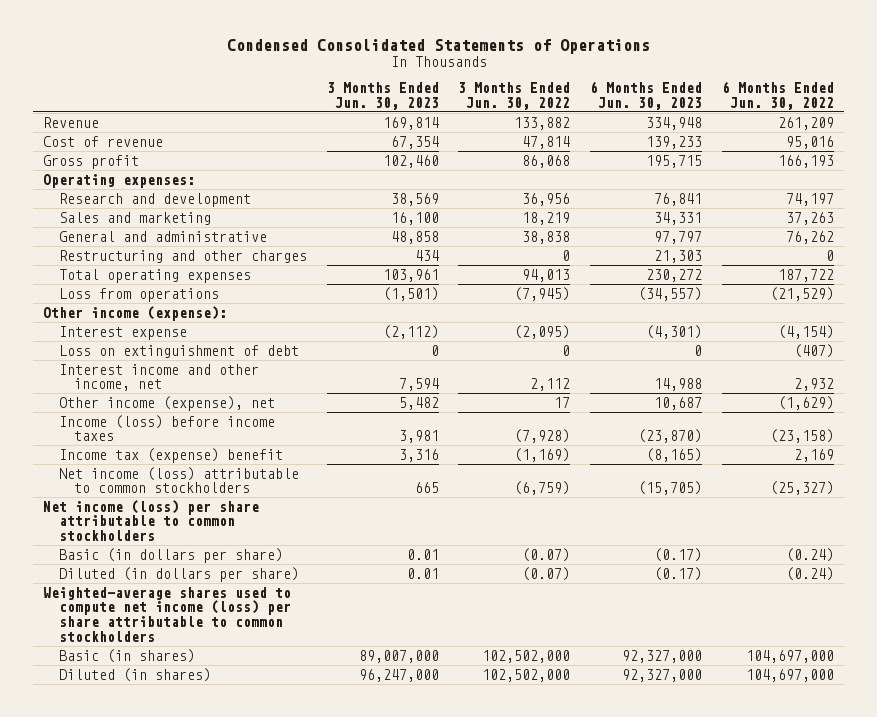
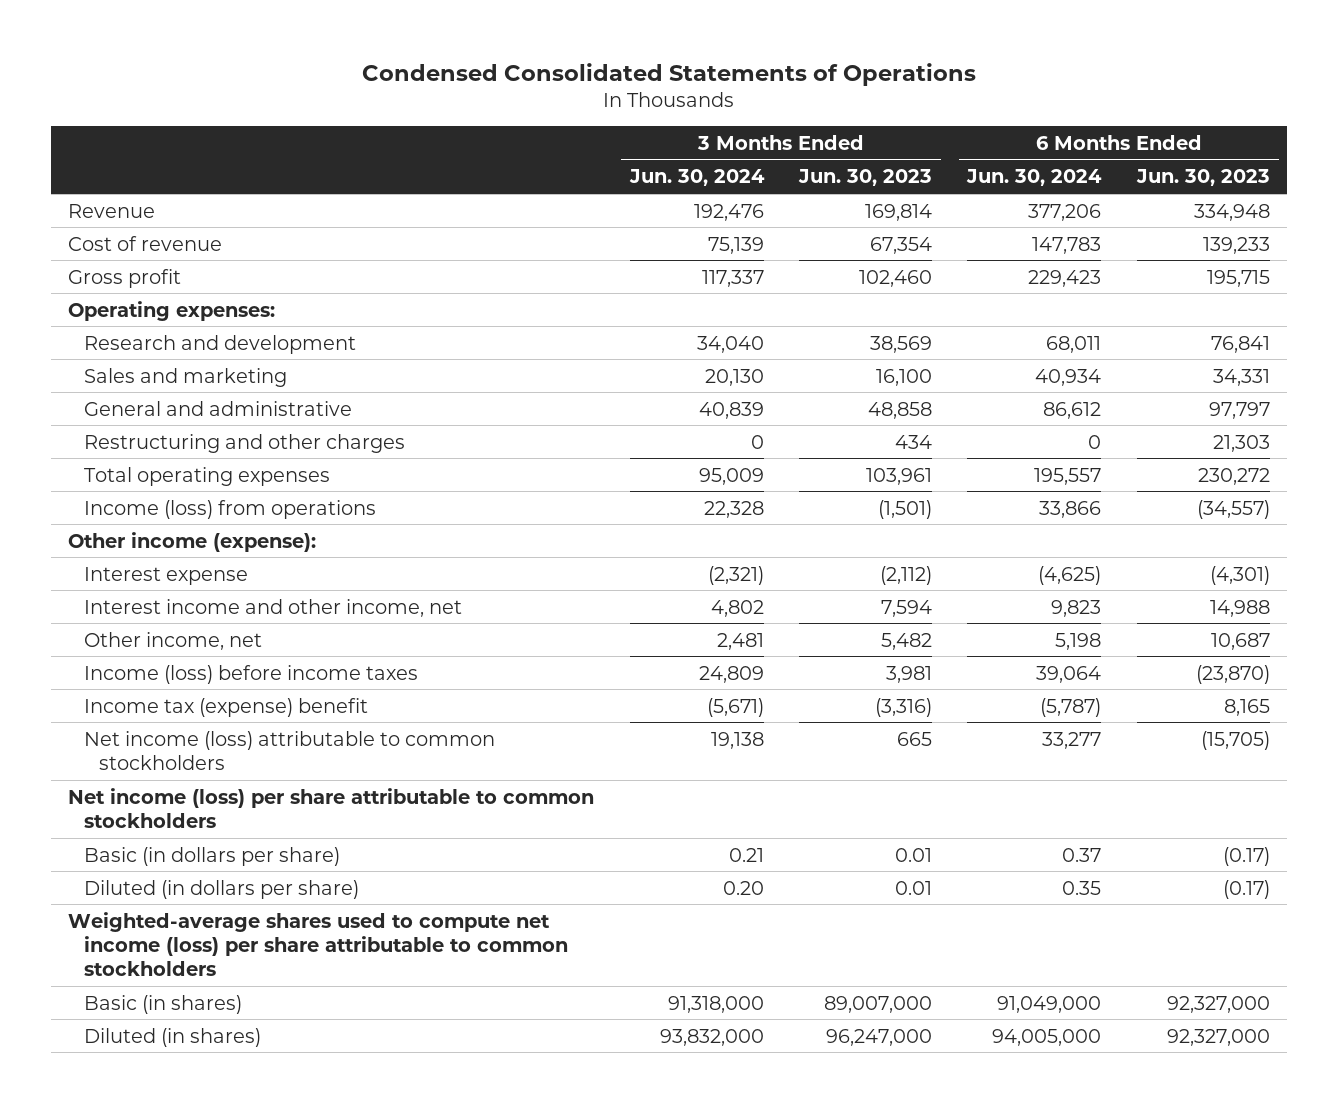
- | 3 Months Ended Jun. 30, 2023 | 3 Months Ended Jun. 30, 2022 | 6 Months Ended Jun. 30, 2023 | 6 Months Ended Jun. 30, 2022
+ | 3 Months Ended Jun. 30, 2024 | 3 Months Ended Jun. 30, 2023 | 6 Months Ended Jun. 30, 2024 | 6 Months Ended Jun. 30, 2023
- Loss from operations | (1,501) | (7,945) | (34,557) | (21,529)
+ Income (loss) from operations | 22,328 | (1,501) | 33,866 | (34,557)
- Loss on extinguishment of debt | 0 | 0 | 0 | (407)
- Other income (expense), net | 5,482 | 17 | 10,687 | (1,629)
+ Other income, net | 2,481 | 5,482 | 5,198 | 10,687
- Income tax (expense) benefit | 3,316 | (1,169) | (8,165) | 2,169
+ Income tax (expense) benefit | (5,671) | (3,316) | (5,787) | 8,165

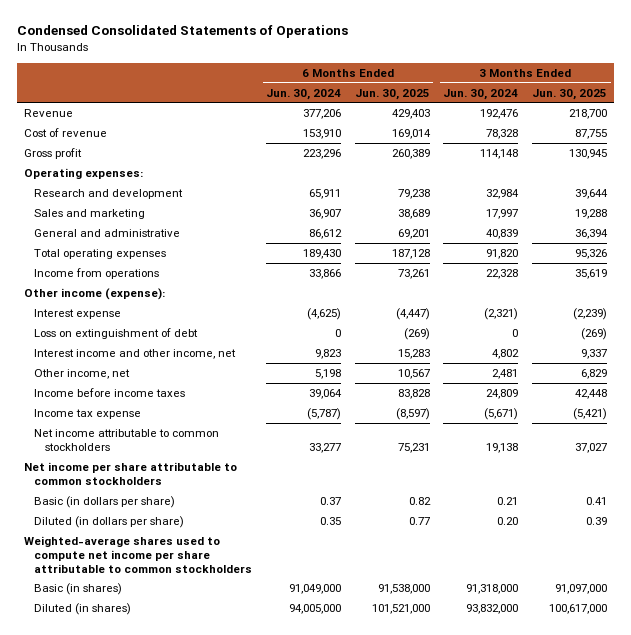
- | 3 Months Ended Jun. 30, 2024 | 3 Months Ended Jun. 30, 2023 | 6 Months Ended Jun. 30, 2024 | 6 Months Ended Jun. 30, 2023
+ | 6 Months Ended Jun. 30, 2024 | 6 Months Ended Jun. 30, 2025 | 3 Months Ended Jun. 30, 2024 | 3 Months Ended Jun. 30, 2025
- Cost of revenue | 75,139 | 67,354 | 147,783 | 139,233
- Gross profit | 117,337 | 102,460 | 229,423 | 195,715
+ Cost of revenue | 153,910 | 169,014 | 78,328 | 87,755
+ Gross profit | 223,296 | 260,389 | 114,148 | 130,945
- Research and development | 34,040 | 38,569 | 68,011 | 76,841
- Sales and marketing | 20,130 | 16,100 | 40,934 | 34,331
+ Research and development | 65,911 | 79,238 | 32,984 | 39,644
+ Sales and marketing | 36,907 | 38,689 | 17,997 | 19,288
- Restructuring and other charges | 0 | 434 | 0 | 21,303
- Total operating expenses | 95,009 | 103,961 | 195,557 | 230,272
- Income (loss) from operations | 22,328 | (1,501) | 33,866 | (34,557)
+ Total operating expenses | 189,430 | 187,128 | 91,820 | 95,326
+ Income from operations | 33,866 | 73,261 | 22,328 | 35,619
+ Loss on extinguishment of debt | 0 | (269) | 0 | (269)
- Income (loss) before income taxes | 24,809 | 3,981 | 39,064 | (23,870)
- Income tax (expense) benefit | (5,671) | (3,316) | (5,787) | 8,165
- Net income (loss) attributable to common stockholders | 19,138 | 665 | 33,277 | (15,705)
- Net income (loss) per share attributable to common stockholders
+ Income before income taxes | 39,064 | 83,828 | 24,809 | 42,448
+ Income tax expense | (5,787) | (8,597) | (5,671) | (5,421)
+ Net income attributable to common stockholders | 33,277 | 75,231 | 19,138 | 37,027
+ Net income per share attributable to common stockholders
- Weighted-average shares used to compute net income (loss) per share attributable to common stockholders
+ Weighted-average shares used to compute net income per share attributable to common stockholders

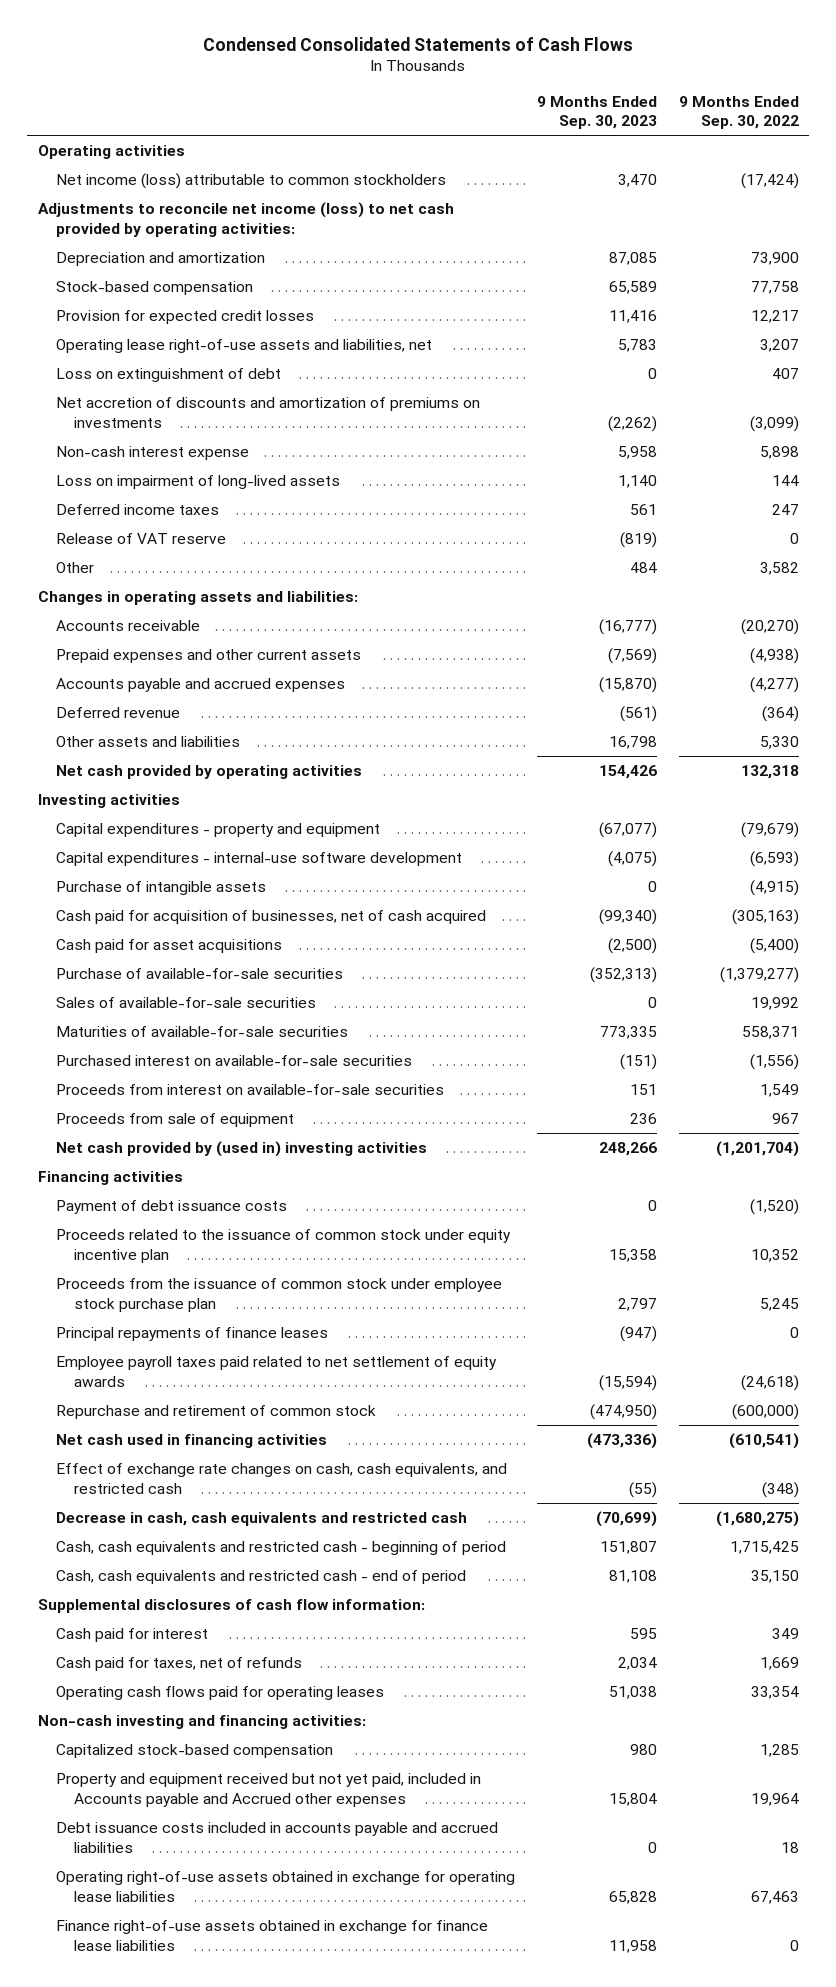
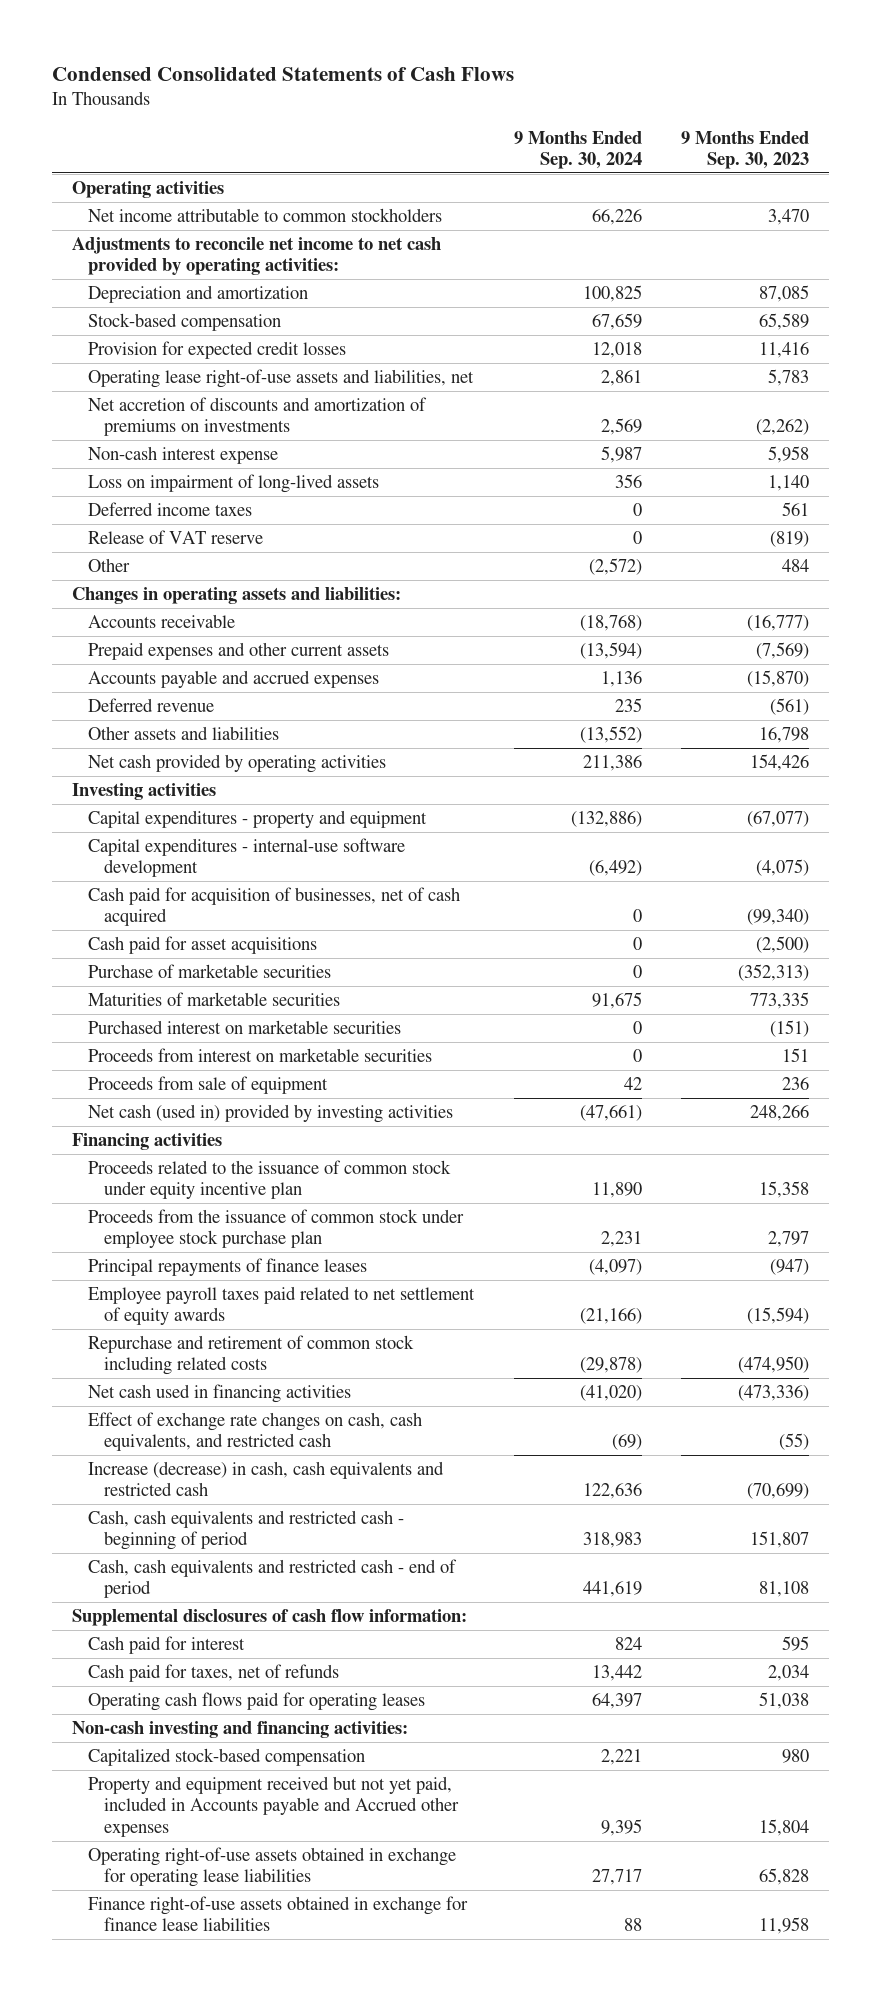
- | 9 Months Ended Sep. 30, 2023 | 9 Months Ended Sep. 30, 2022
+ | 9 Months Ended Sep. 30, 2024 | 9 Months Ended Sep. 30, 2023
- Net income (loss) attributable to common stockholders | 3,470 | (17,424)
- Adjustments to reconcile net income (loss) to net cash provided by operating activities:
+ Net income attributable to common stockholders | 66,226 | 3,470
+ Adjustments to reconcile net income to net cash provided by operating activities:
- Loss on extinguishment of debt | 0 | 407
- Purchase of intangible assets | 0 | (4,915)
- Purchase of available-for-sale securities | (352,313) | (1,379,277)
- Sales of available-for-sale securities | 0 | 19,992
- Maturities of available-for-sale securities | 773,335 | 558,371
- Purchased interest on available-for-sale securities | (151) | (1,556)
- Proceeds from interest on available-for-sale securities | 151 | 1,549
+ Purchase of marketable securities | 0 | (352,313)
+ Maturities of marketable securities | 91,675 | 773,335
+ Purchased interest on marketable securities | 0 | (151)
+ Proceeds from interest on marketable securities | 0 | 151
- Net cash provided by (used in) investing activities | 248,266 | (1,201,704)
+ Net cash (used in) provided by investing activities | (47,661) | 248,266
- Payment of debt issuance costs | 0 | (1,520)
- Repurchase and retirement of common stock | (474,950) | (600,000)
+ Repurchase and retirement of common stock including related costs | (29,878) | (474,950)
- Decrease in cash, cash equivalents and restricted cash | (70,699) | (1,680,275)
+ Increase (decrease) in cash, cash equivalents and restricted cash | 122,636 | (70,699)
- Debt issuance costs included in accounts payable and accrued liabilities | 0 | 18

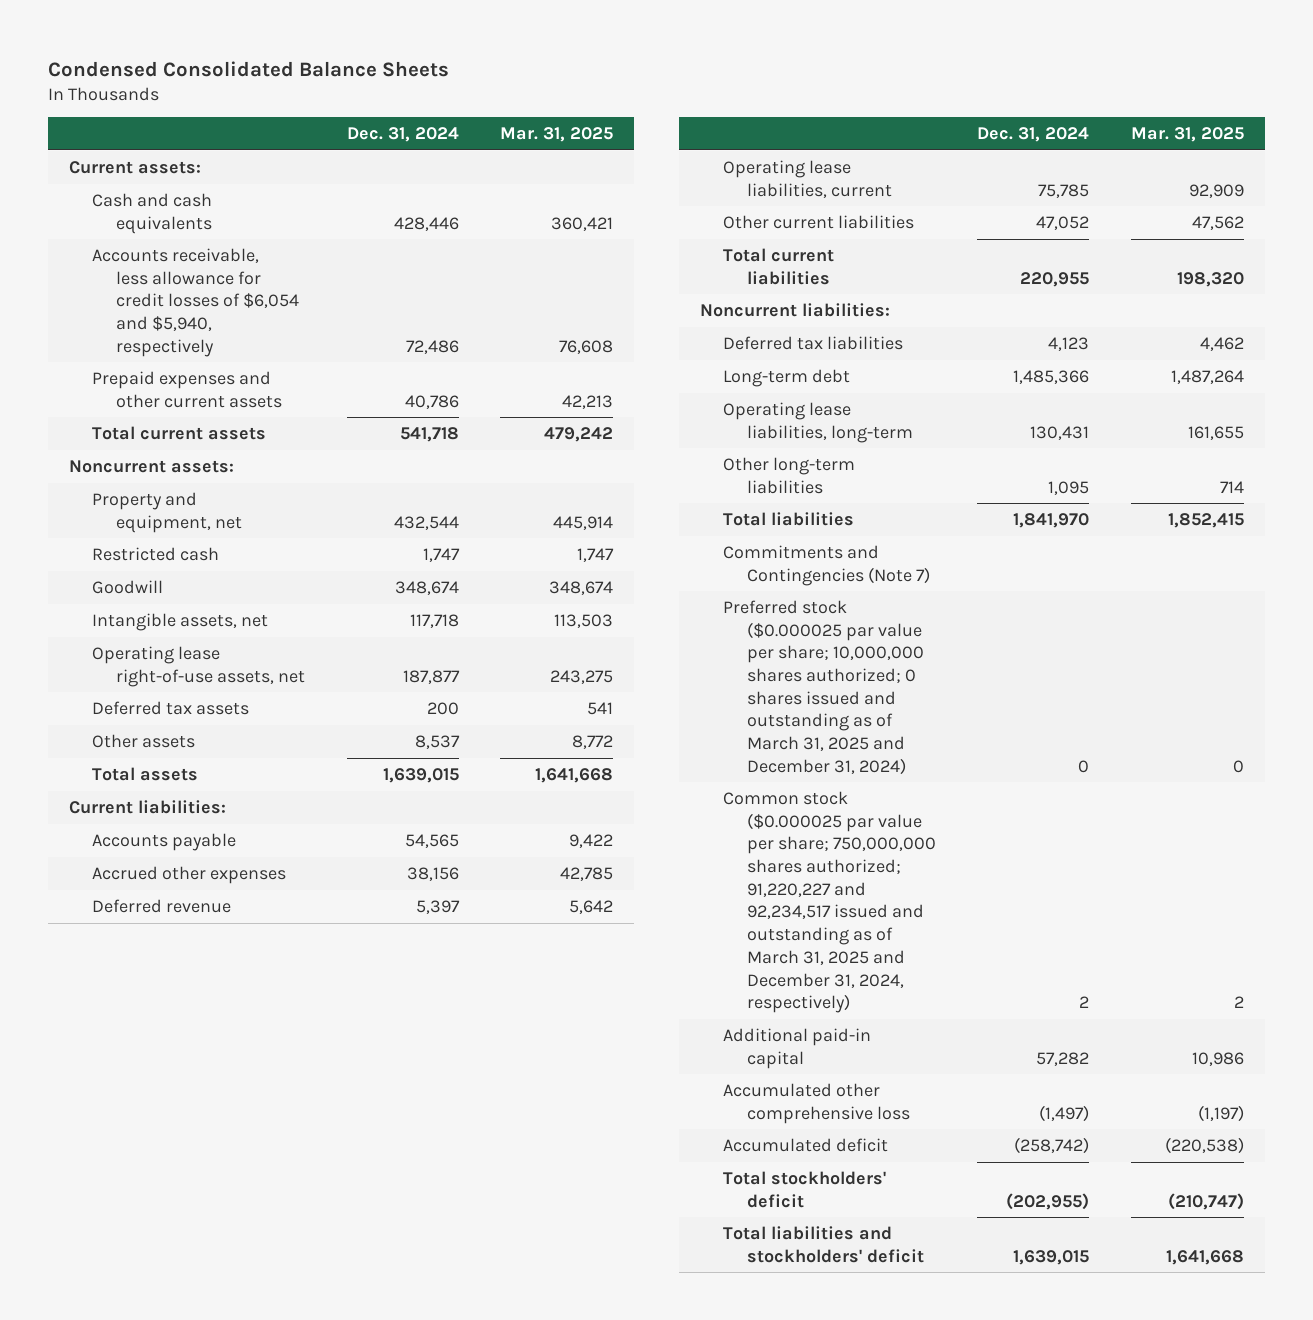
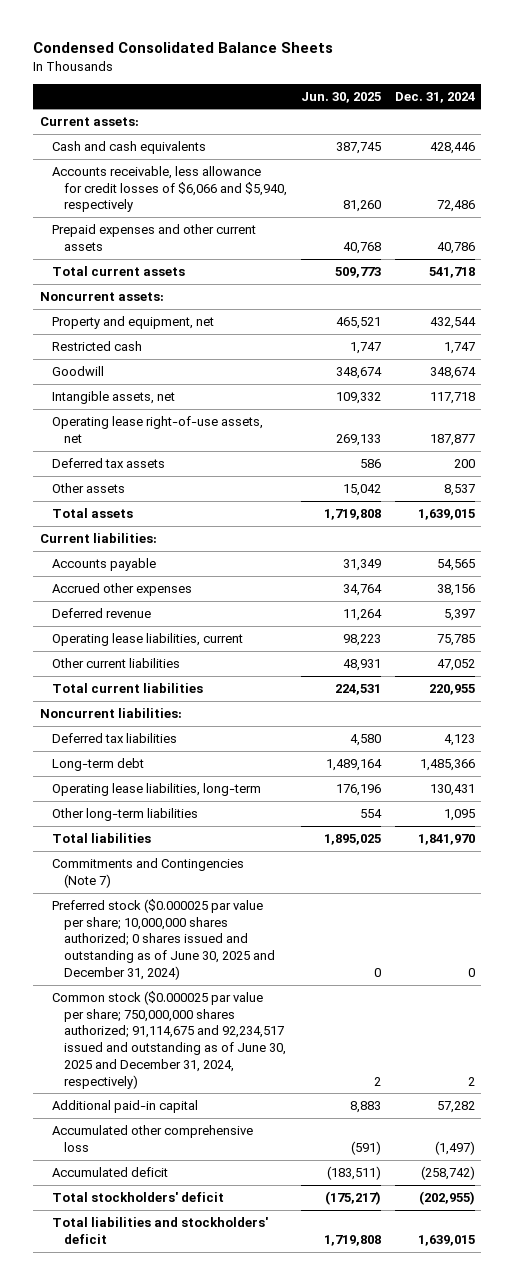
- | Dec. 31, 2024 | Mar. 31, 2025
+ | Jun. 30, 2025 | Dec. 31, 2024
- Accounts receivable, less allowance for credit losses of $6,054 and $5,940, respectively | 72,486 | 76,608
+ Accounts receivable, less allowance for credit losses of $6,066 and $5,940, respectively | 81,260 | 72,486
- Preferred stock ($0.000025 par value per share; 10,000,000 shares authorized; 0 shares issued and outstanding as of March 31, 2025 and December 31, 2024) | 0 | 0
- Common stock ($0.000025 par value per share; 750,000,000 shares authorized; 91,220,227 and 92,234,517 issued and outstanding as of March 31, 2025 and December 31, 2024, respectively) | 2 | 2
+ Preferred stock ($0.000025 par value per share; 10,000,000 shares authorized; 0 shares issued and outstanding as of June 30, 2025 and December 31, 2024) | 0 | 0
+ Common stock ($0.000025 par value per share; 750,000,000 shares authorized; 91,114,675 and 92,234,517 issued and outstanding as of June 30, 2025 and December 31, 2024, respectively) | 2 | 2

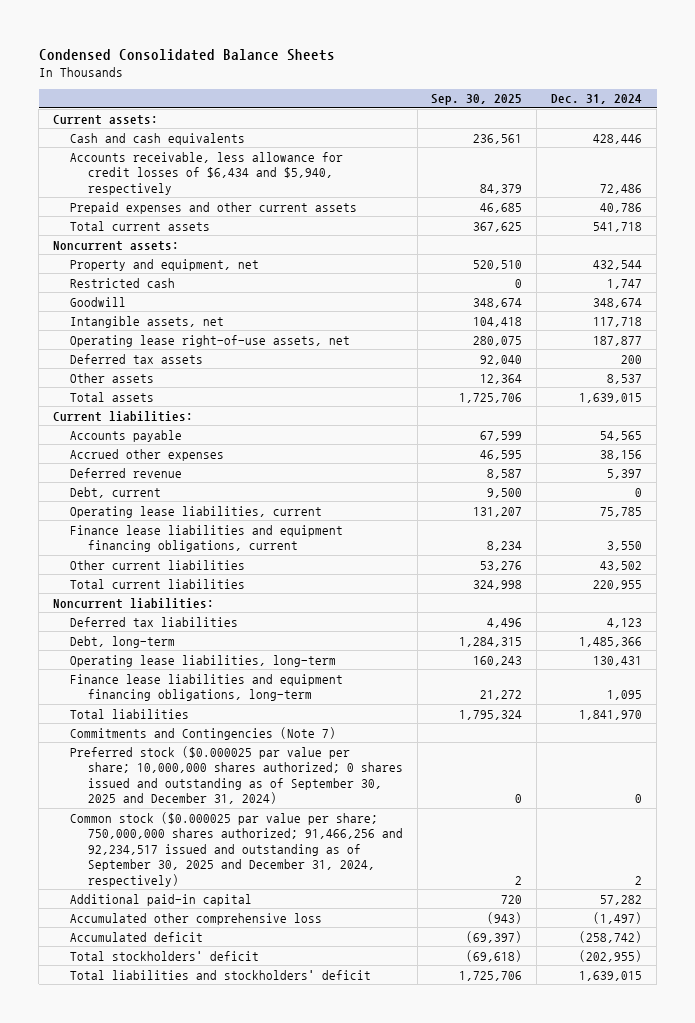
- | Jun. 30, 2025 | Dec. 31, 2024
+ | Sep. 30, 2025 | Dec. 31, 2024
- Accounts receivable, less allowance for credit losses of $6,066 and $5,940, respectively | 81,260 | 72,486
+ Accounts receivable, less allowance for credit losses of $6,434 and $5,940, respectively | 84,379 | 72,486
+ Debt, current | 9,500 | 0
- Other current liabilities | 48,931 | 47,052
+ Finance lease liabilities and equipment financing obligations, current | 8,234 | 3,550
+ Other current liabilities | 53,276 | 43,502
- Long-term debt | 1,489,164 | 1,485,366
+ Debt, long-term | 1,284,315 | 1,485,366
- Other long-term liabilities | 554 | 1,095
+ Finance lease liabilities and equipment financing obligations, long-term | 21,272 | 1,095
- Preferred stock ($0.000025 par value per share; 10,000,000 shares authorized; 0 shares issued and outstanding as of June 30, 2025 and December 31, 2024) | 0 | 0
- Common stock ($0.000025 par value per share; 750,000,000 shares authorized; 91,114,675 and 92,234,517 issued and outstanding as of June 30, 2025 and December 31, 2024, respectively) | 2 | 2
+ Preferred stock ($0.000025 par value per share; 10,000,000 shares authorized; 0 shares issued and outstanding as of September 30, 2025 and December 31, 2024) | 0 | 0
+ Common stock ($0.000025 par value per share; 750,000,000 shares authorized; 91,466,256 and 92,234,517 issued and outstanding as of September 30, 2025 and December 31, 2024, respectively) | 2 | 2

